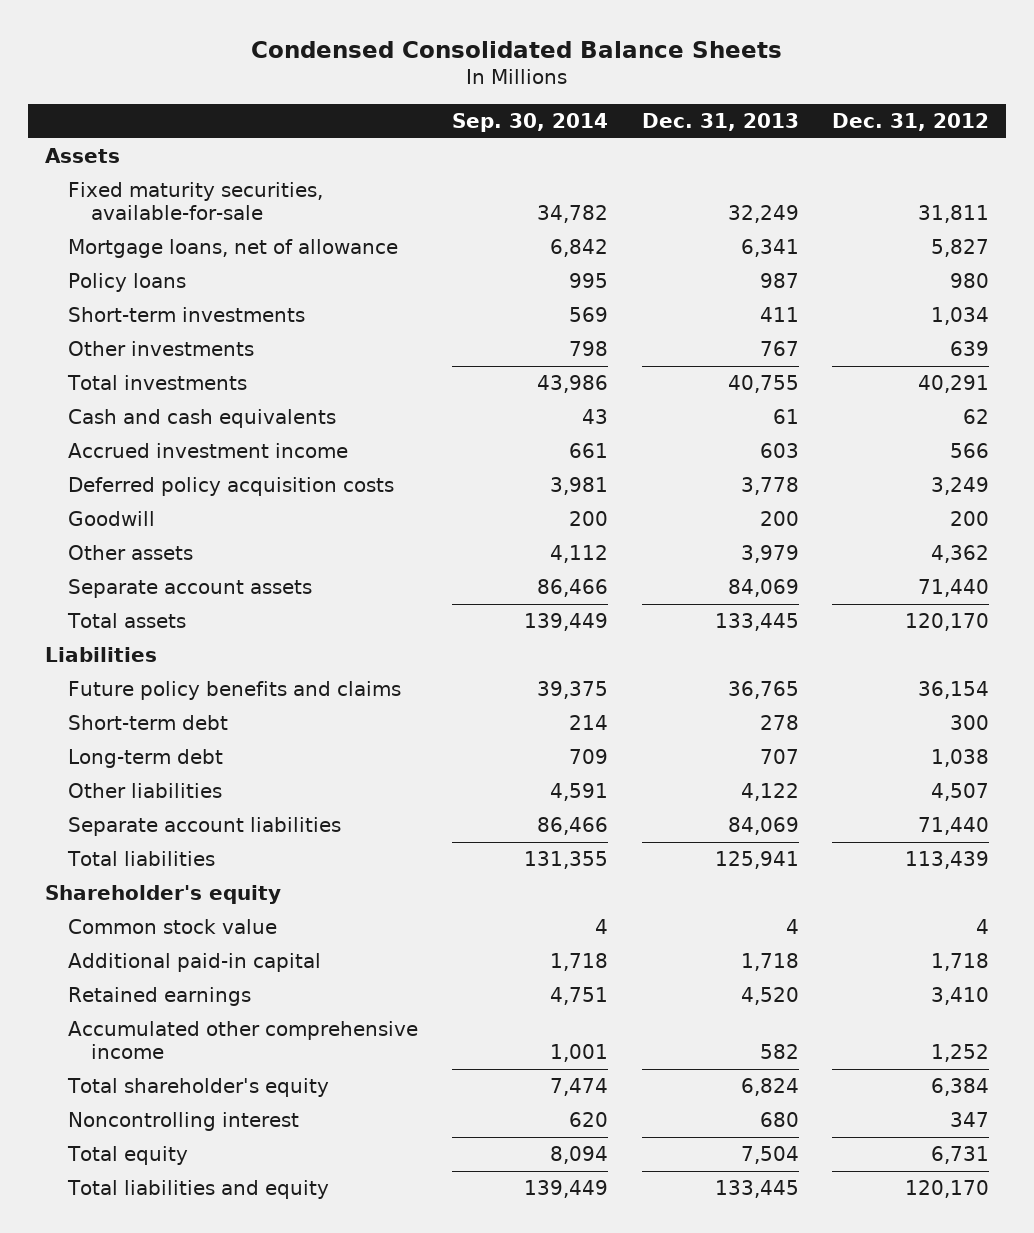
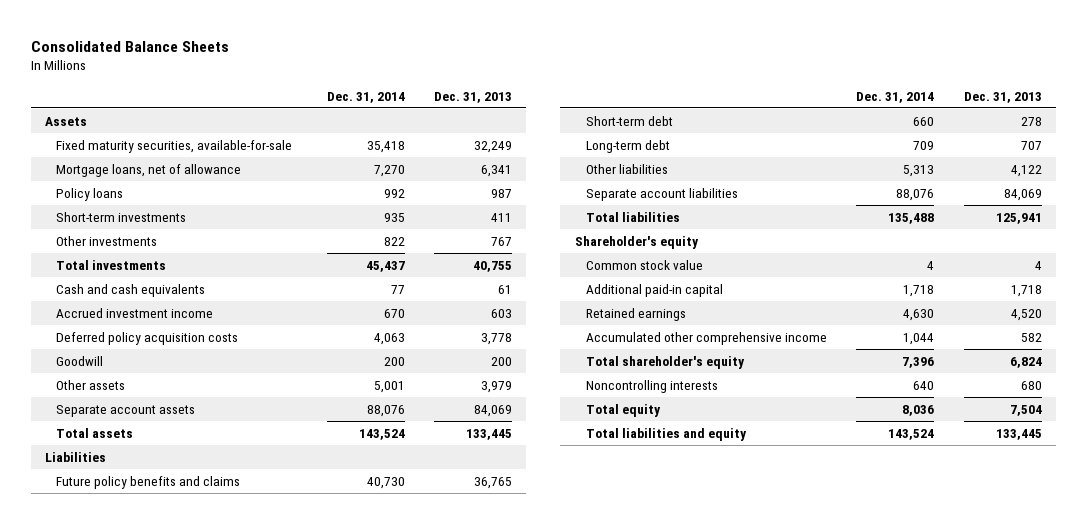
- Condensed Consolidated Balance Sheets
+ Consolidated Balance Sheets
- | Sep. 30, 2014 | Dec. 31, 2013 | Dec. 31, 2012
+ | Dec. 31, 2014 | Dec. 31, 2013
- Noncontrolling interest | 620 | 680 | 347
+ Noncontrolling interests | 640 | 680

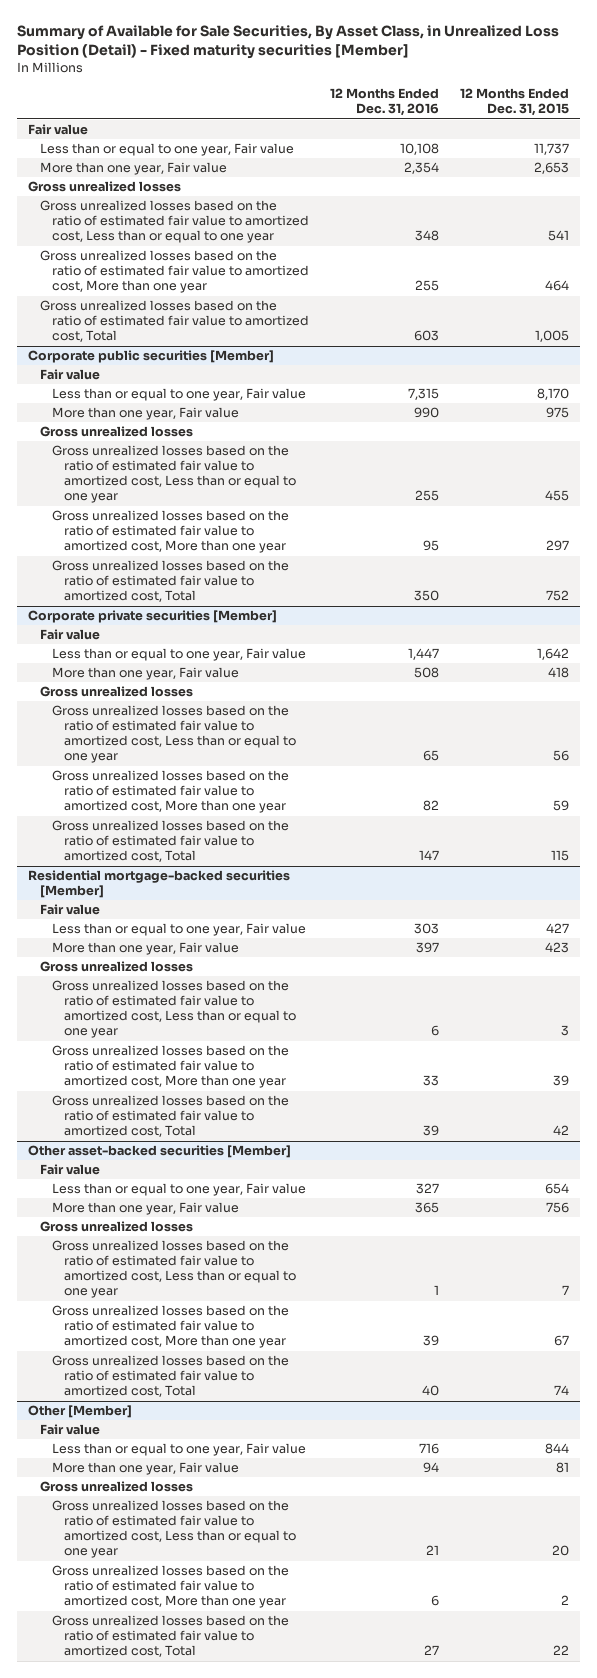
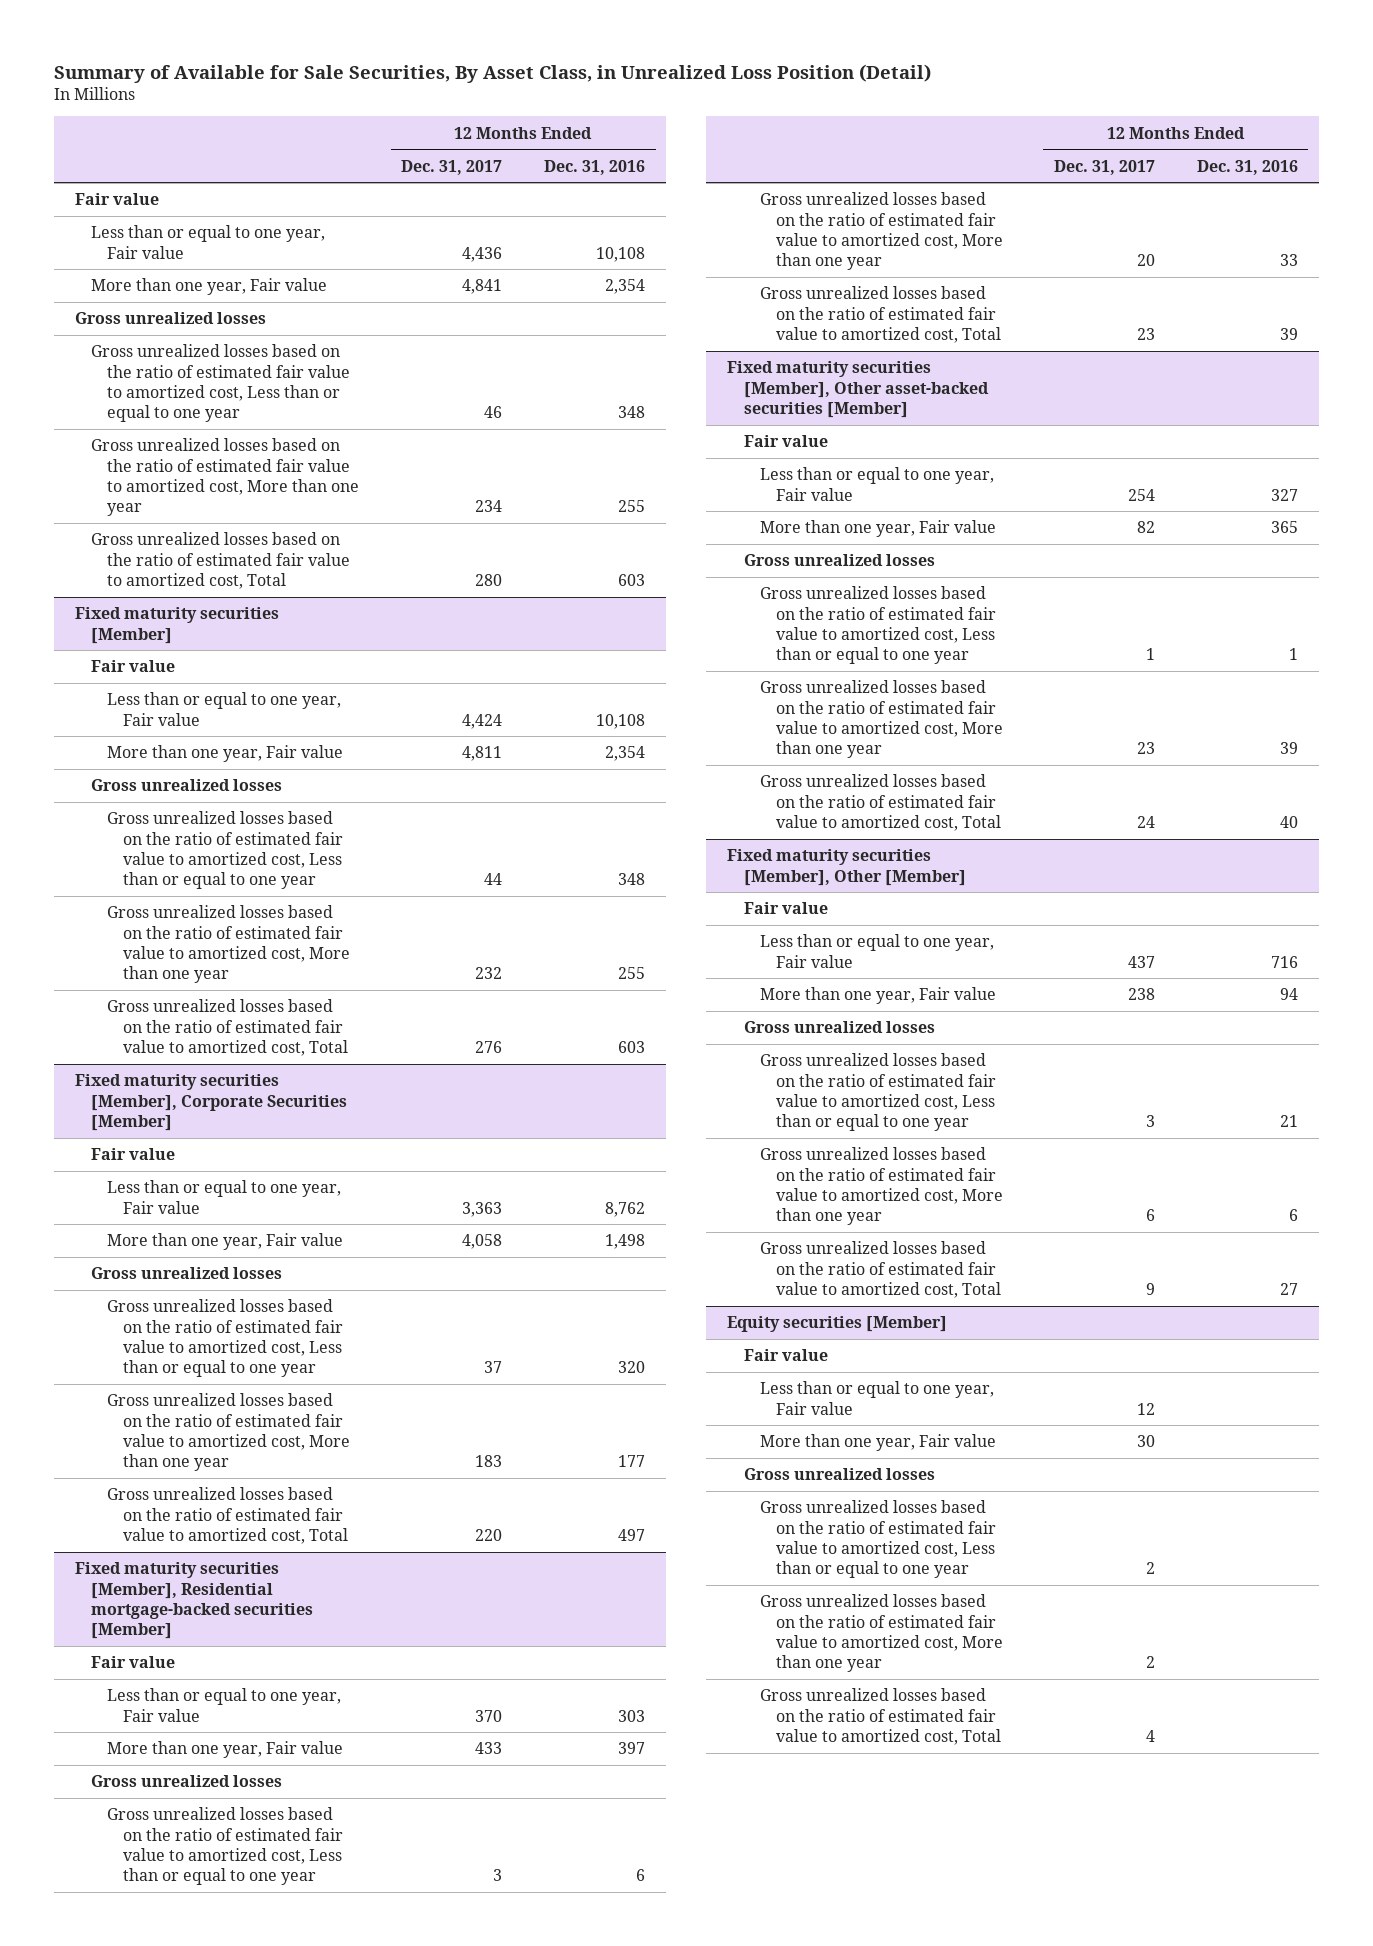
- Summary of Available for Sale Securities, By Asset Class, in Unrealized Loss Position (Detail) - Fixed maturity securities [Member]
+ Summary of Available for Sale Securities, By Asset Class, in Unrealized Loss Position (Detail)
- | 12 Months Ended Dec. 31, 2016 | 12 Months Ended Dec. 31, 2015
+ | 12 Months Ended Dec. 31, 2017 | 12 Months Ended Dec. 31, 2016
- Corporate public securities [Member]
+ Fixed maturity securities [Member]
- Less than or equal to one year, Fair value | 7,315 | 8,170
- More than one year, Fair value | 990 | 975
+ Less than or equal to one year, Fair value | 4,424 | 10,108
+ More than one year, Fair value | 4,811 | 2,354
- Gross unrealized losses based on the ratio of estimated fair value to amortized cost, Less than or equal to one year | 255 | 455
- Gross unrealized losses based on the ratio of estimated fair value to amortized cost, More than one year | 95 | 297
- Gross unrealized losses based on the ratio of estimated fair value to amortized cost, Total | 350 | 752
- Corporate private securities [Member]
+ Gross unrealized losses based on the ratio of estimated fair value to amortized cost, Less than or equal to one year | 44 | 348
+ Gross unrealized losses based on the ratio of estimated fair value to amortized cost, More than one year | 232 | 255
+ Gross unrealized losses based on the ratio of estimated fair value to amortized cost, Total | 276 | 603
+ Fixed maturity securities [Member], Corporate Securities [Member]
- Less than or equal to one year, Fair value | 1,447 | 1,642
- More than one year, Fair value | 508 | 418
+ Less than or equal to one year, Fair value | 3,363 | 8,762
+ More than one year, Fair value | 4,058 | 1,498
- Gross unrealized losses based on the ratio of estimated fair value to amortized cost, Less than or equal to one year | 65 | 56
- Gross unrealized losses based on the ratio of estimated fair value to amortized cost, More than one year | 82 | 59
- Gross unrealized losses based on the ratio of estimated fair value to amortized cost, Total | 147 | 115
- Residential mortgage-backed securities [Member]
+ Gross unrealized losses based on the ratio of estimated fair value to amortized cost, Less than or equal to one year | 37 | 320
+ Gross unrealized losses based on the ratio of estimated fair value to amortized cost, More than one year | 183 | 177
+ Gross unrealized losses based on the ratio of estimated fair value to amortized cost, Total | 220 | 497
+ Fixed maturity securities [Member], Residential mortgage-backed securities [Member]
- Other asset-backed securities [Member]
+ Fixed maturity securities [Member], Other asset-backed securities [Member]
- Other [Member]
+ Fixed maturity securities [Member], Other [Member]
+ Equity securities [Member]
+ Fair value
+ Less than or equal to one year, Fair value | 12 |
+ More than one year, Fair value | 30 |
+ Gross unrealized losses
+ Gross unrealized losses based on the ratio of estimated fair value to amortized cost, Less than or equal to one year | 2 |
+ Gross unrealized losses based on the ratio of estimated fair value to amortized cost, More than one year | 2 |
+ Gross unrealized losses based on the ratio of estimated fair value to amortized cost, Total | 4 |

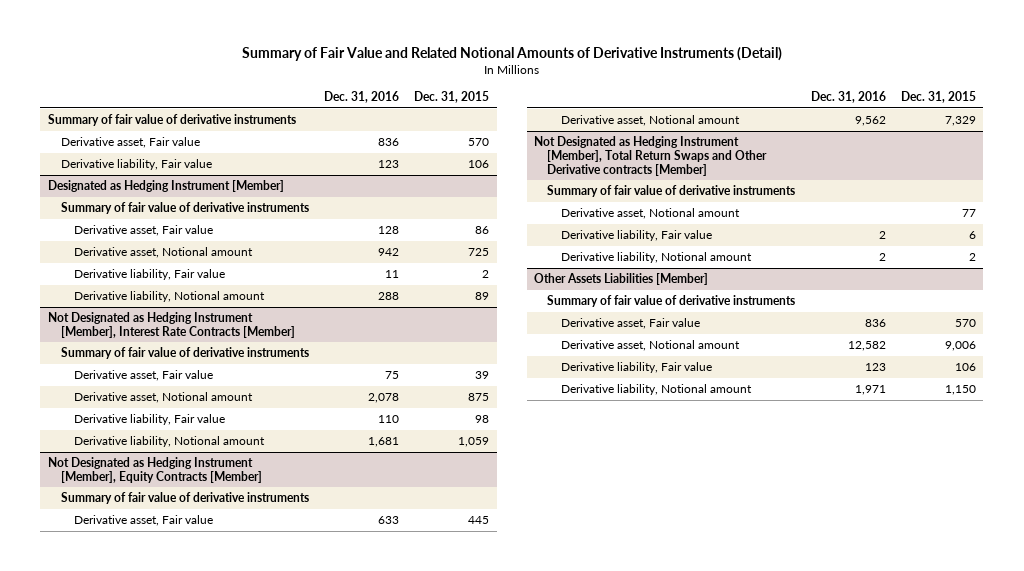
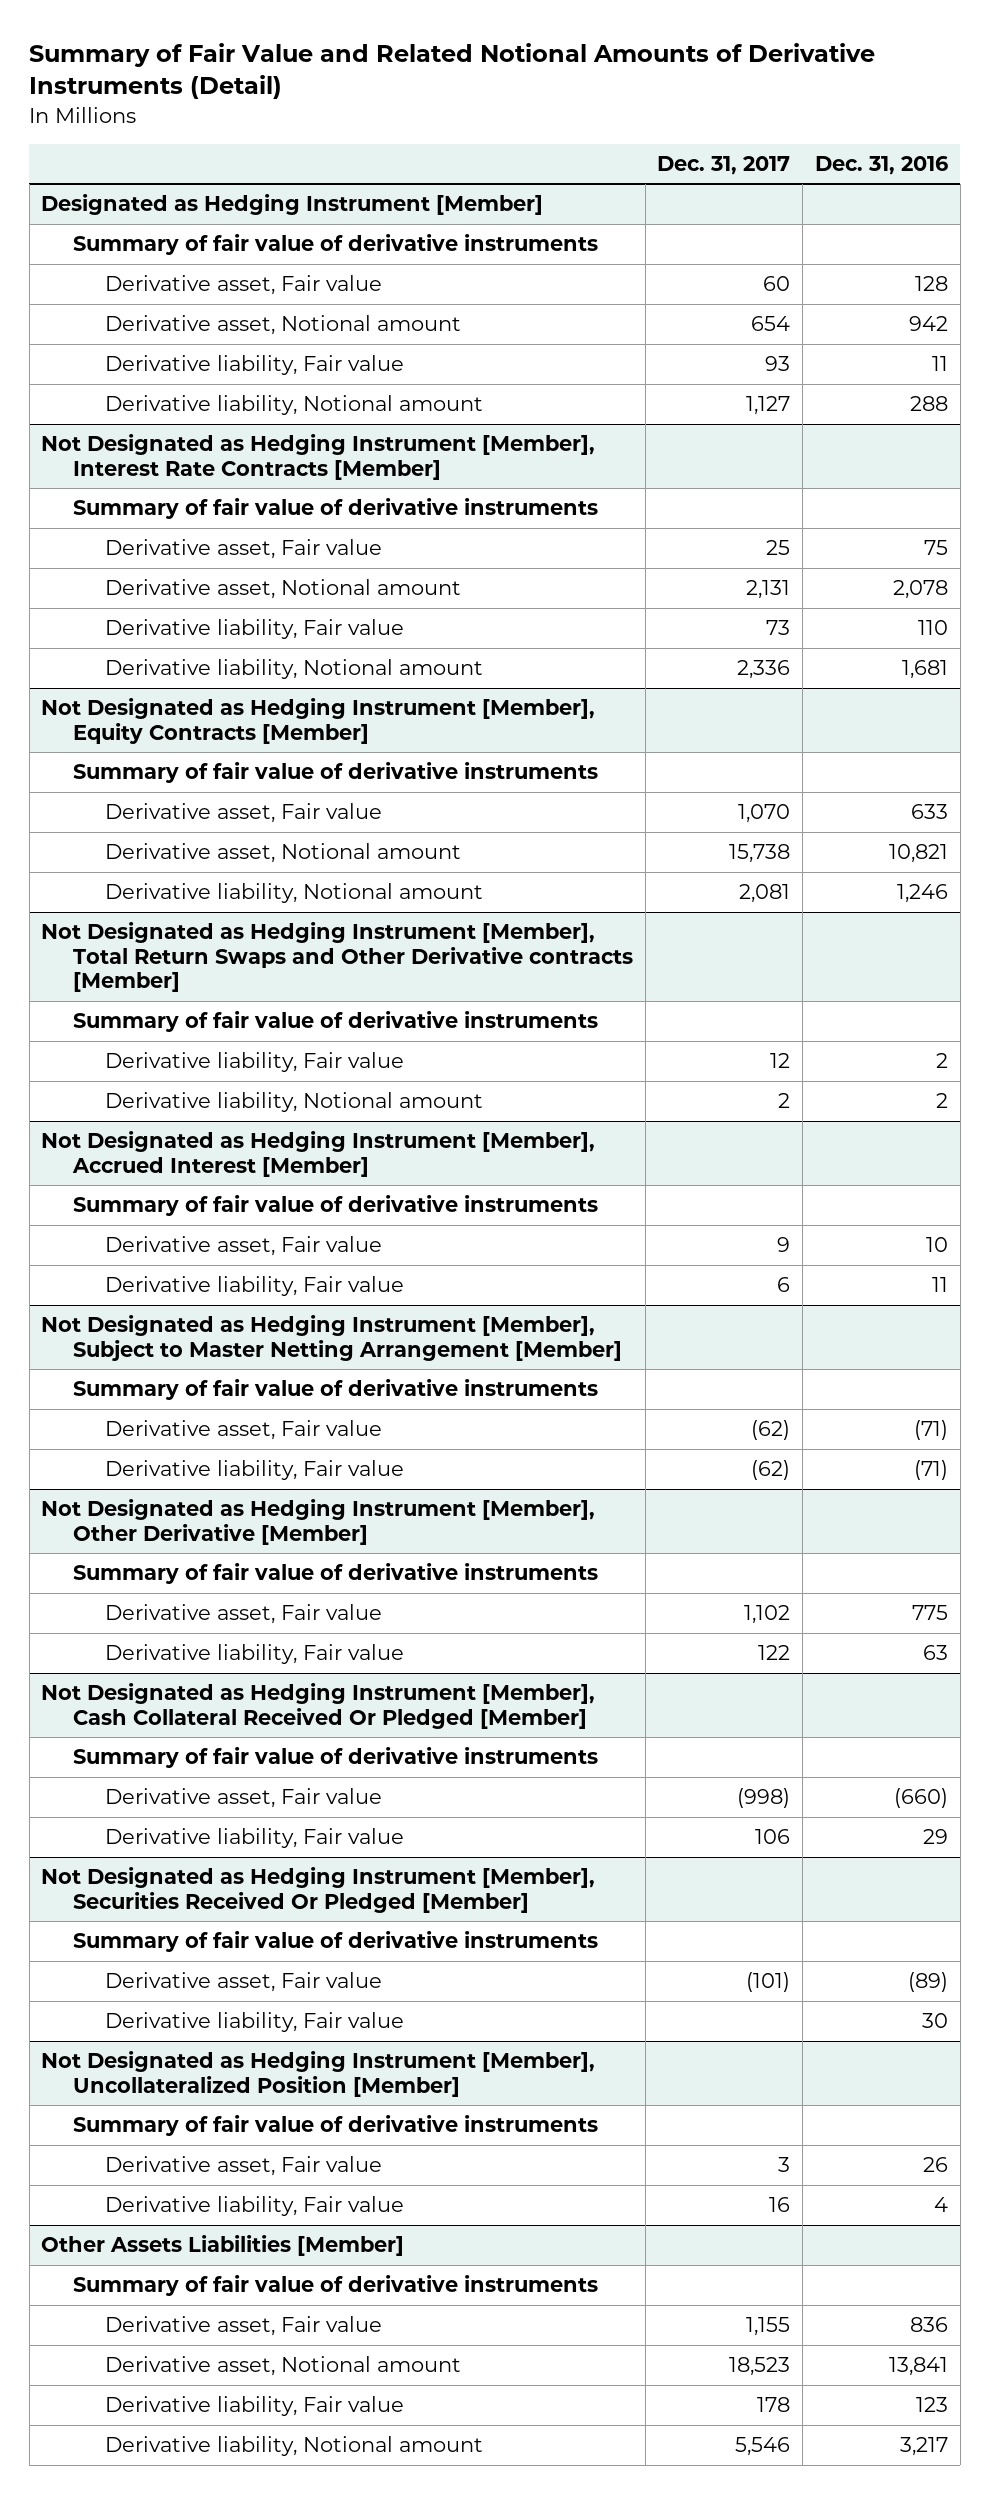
- | Dec. 31, 2016 | Dec. 31, 2015
+ | Dec. 31, 2017 | Dec. 31, 2016
- Summary of fair value of derivative instruments
- Derivative asset, Fair value | 836 | 570
- Derivative liability, Fair value | 123 | 106
@ Not Designated as Hedging Instrument [Member], Equity Contracts [Member]
- Derivative asset, Notional amount | 9,562 | 7,329
+ Derivative asset, Notional amount | 15,738 | 10,821
+ Derivative liability, Notional amount | 2,081 | 1,246
@ Not Designated as Hedging Instrument [Member], Total Return Swaps and Other Derivative contracts [Member]
- Derivative asset, Notional amount | | 77
+ Not Designated as Hedging Instrument [Member], Accrued Interest [Member]
+ Summary of fair value of derivative instruments
+ Derivative asset, Fair value | 9 | 10
+ Derivative liability, Fair value | 6 | 11
+ Not Designated as Hedging Instrument [Member], Subject to Master Netting Arrangement [Member]
+ Summary of fair value of derivative instruments
+ Derivative asset, Fair value | (62) | (71)
+ Derivative liability, Fair value | (62) | (71)
+ Not Designated as Hedging Instrument [Member], Other Derivative [Member]
+ Summary of fair value of derivative instruments
+ Derivative asset, Fair value | 1,102 | 775
+ Derivative liability, Fair value | 122 | 63
+ Not Designated as Hedging Instrument [Member], Cash Collateral Received Or Pledged [Member]
+ Summary of fair value of derivative instruments
+ Derivative asset, Fair value | (998) | (660)
+ Derivative liability, Fair value | 106 | 29
+ Not Designated as Hedging Instrument [Member], Securities Received Or Pledged [Member]
+ Summary of fair value of derivative instruments
+ Derivative asset, Fair value | (101) | (89)
+ Derivative liability, Fair value | | 30
+ Not Designated as Hedging Instrument [Member], Uncollateralized Position [Member]
+ Summary of fair value of derivative instruments
+ Derivative asset, Fair value | 3 | 26
+ Derivative liability, Fair value | 16 | 4
@ Other Assets Liabilities [Member]
- Derivative asset, Notional amount | 12,582 | 9,006
+ Derivative asset, Notional amount | 18,523 | 13,841
- Derivative liability, Notional amount | 1,971 | 1,150
+ Derivative liability, Notional amount | 5,546 | 3,217

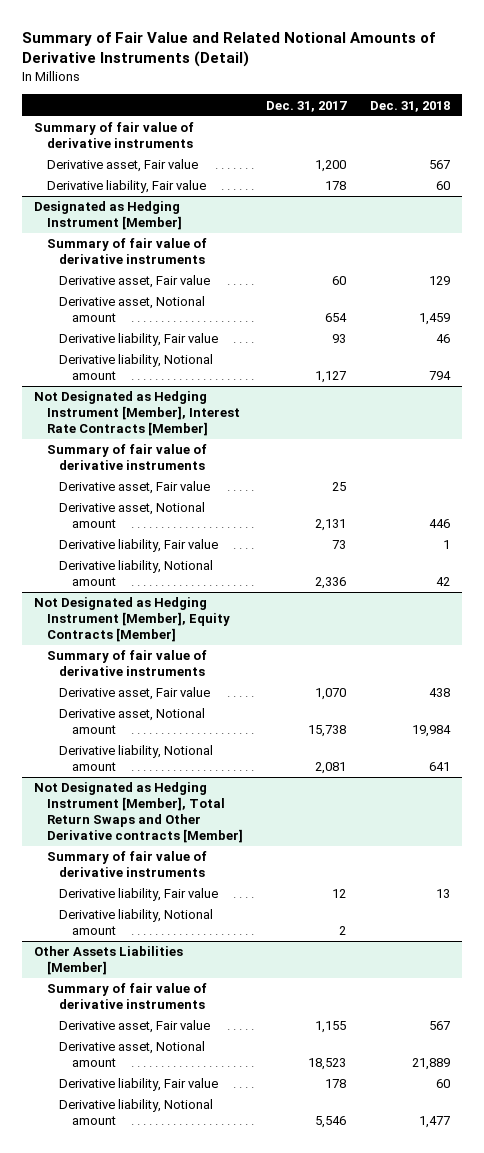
- | Dec. 31, 2017 | Dec. 31, 2016
+ | Dec. 31, 2017 | Dec. 31, 2018
+ Summary of fair value of derivative instruments
+ Derivative asset, Fair value | 1,200 | 567
+ Derivative liability, Fair value | 178 | 60
- Not Designated as Hedging Instrument [Member], Accrued Interest [Member]
- Summary of fair value of derivative instruments
- Derivative asset, Fair value | 9 | 10
- Derivative liability, Fair value | 6 | 11
- Not Designated as Hedging Instrument [Member], Subject to Master Netting Arrangement [Member]
- Summary of fair value of derivative instruments
- Derivative asset, Fair value | (62) | (71)
- Derivative liability, Fair value | (62) | (71)
- Not Designated as Hedging Instrument [Member], Other Derivative [Member]
- Summary of fair value of derivative instruments
- Derivative asset, Fair value | 1,102 | 775
- Derivative liability, Fair value | 122 | 63
- Not Designated as Hedging Instrument [Member], Cash Collateral Received Or Pledged [Member]
- Summary of fair value of derivative instruments
- Derivative asset, Fair value | (998) | (660)
- Derivative liability, Fair value | 106 | 29
- Not Designated as Hedging Instrument [Member], Securities Received Or Pledged [Member]
- Summary of fair value of derivative instruments
- Derivative asset, Fair value | (101) | (89)
- Derivative liability, Fair value | | 30
- Not Designated as Hedging Instrument [Member], Uncollateralized Position [Member]
- Summary of fair value of derivative instruments
- Derivative asset, Fair value | 3 | 26
- Derivative liability, Fair value | 16 | 4

